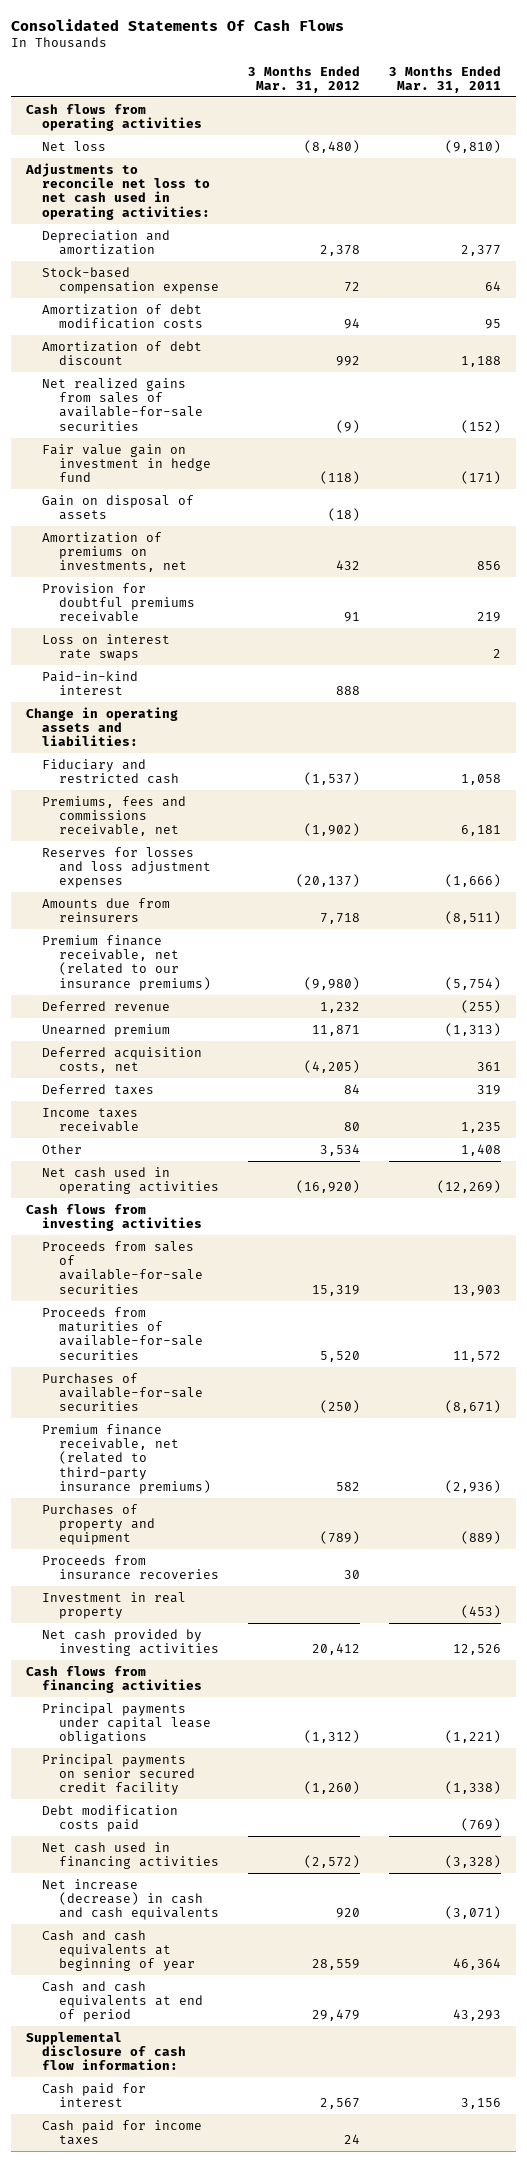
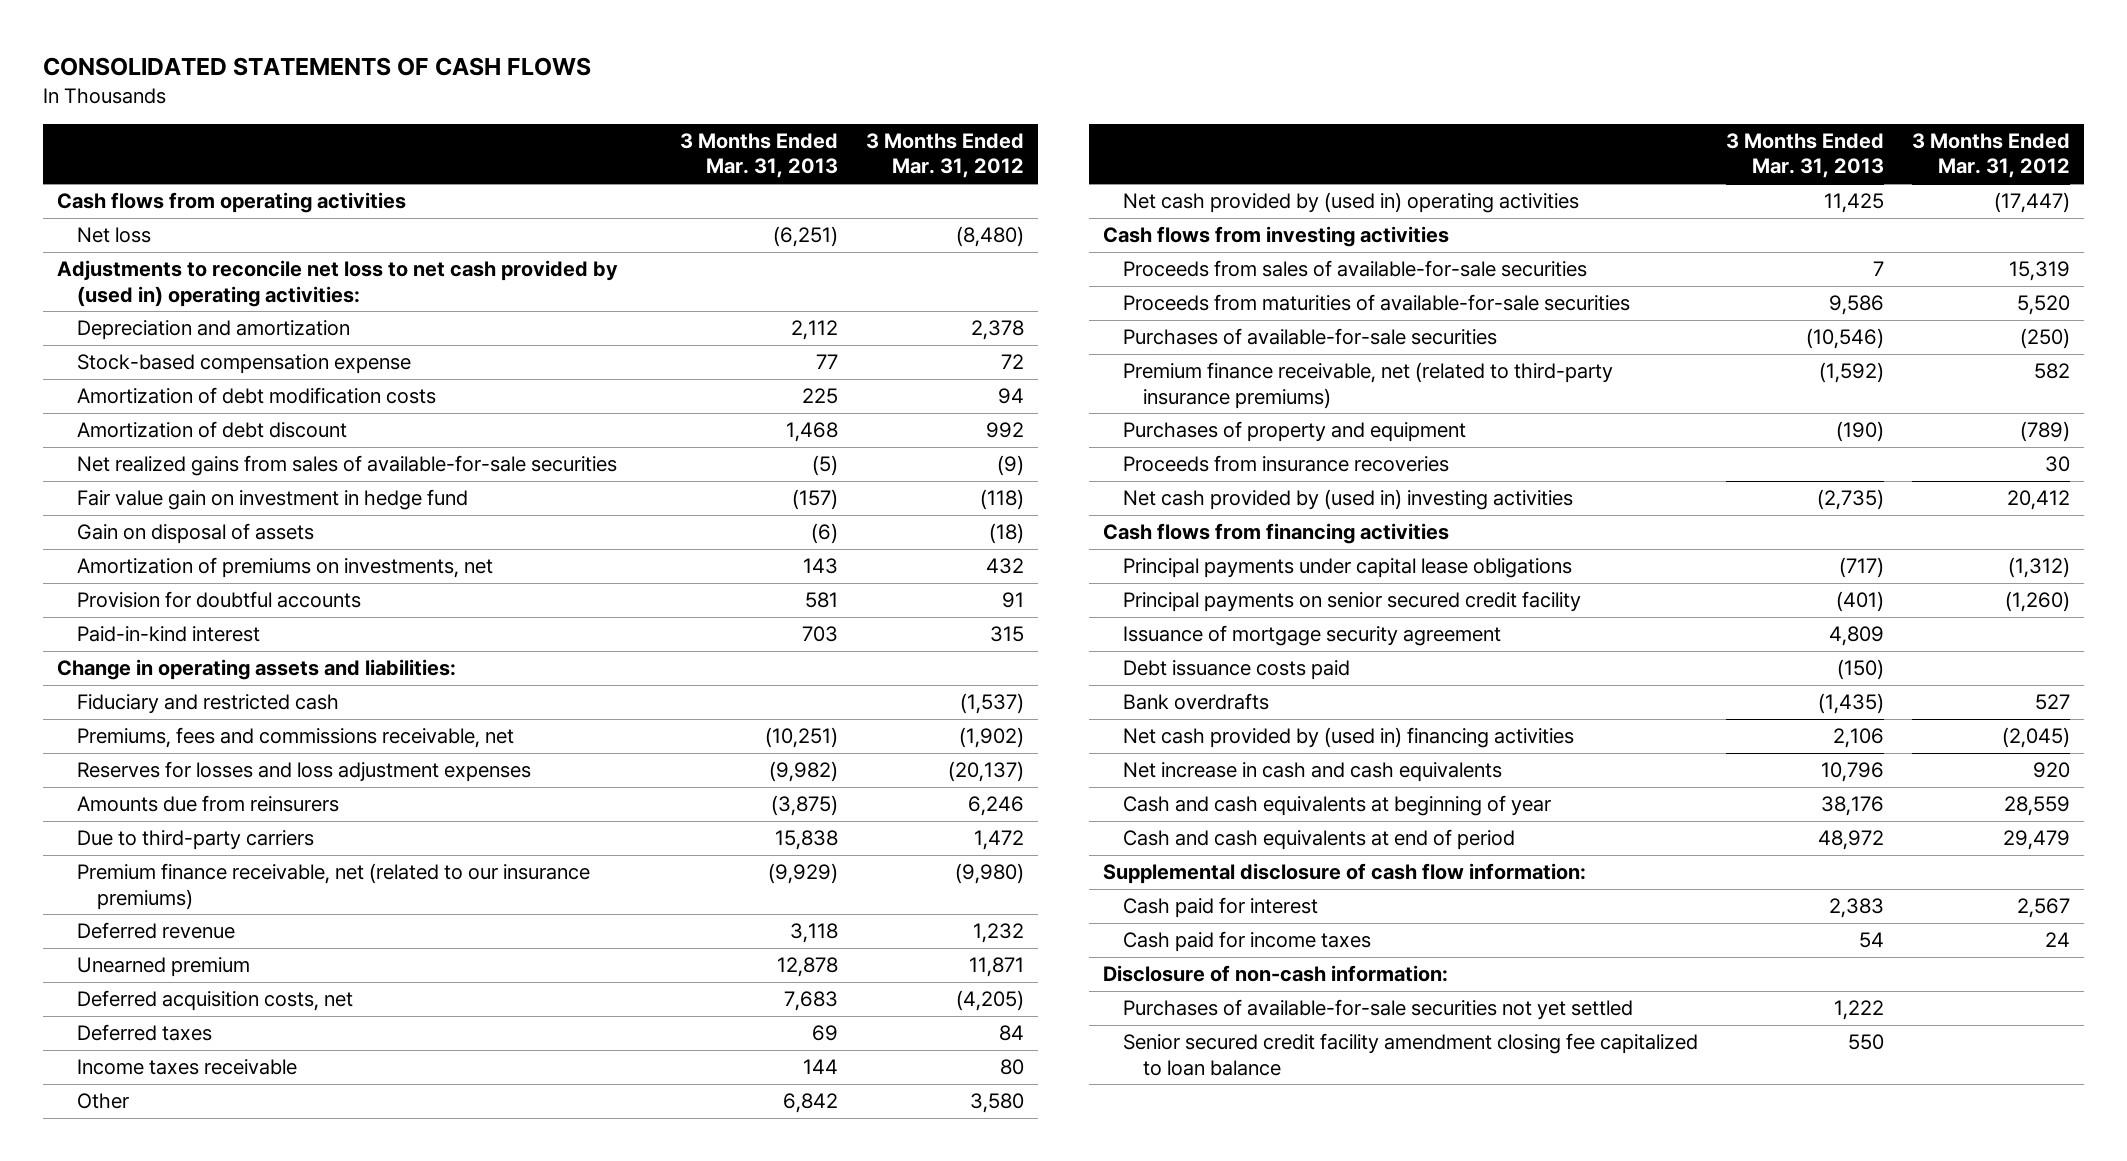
- Consolidated Statements Of Cash Flows
+ CONSOLIDATED STATEMENTS OF CASH FLOWS
- | 3 Months Ended Mar. 31, 2012 | 3 Months Ended Mar. 31, 2011
+ | 3 Months Ended Mar. 31, 2013 | 3 Months Ended Mar. 31, 2012
- Adjustments to reconcile net loss to net cash used in operating activities:
+ Adjustments to reconcile net loss to net cash provided by (used in) operating activities:
- Provision for doubtful premiums receivable | 91 | 219
- Loss on interest rate swaps | | 2
- Paid-in-kind interest | 888 |
+ Provision for doubtful accounts | 581 | 91
+ Paid-in-kind interest | 703 | 315
- Amounts due from reinsurers | 7,718 | (8,511)
+ Amounts due from reinsurers | (3,875) | 6,246
+ Due to third-party carriers | 15,838 | 1,472
- Other | 3,534 | 1,408
- Net cash used in operating activities | (16,920) | (12,269)
+ Other | 6,842 | 3,580
+ Net cash provided by (used in) operating activities | 11,425 | (17,447)
- Investment in real property | | (453)
- Net cash provided by investing activities | 20,412 | 12,526
+ Net cash provided by (used in) investing activities | (2,735) | 20,412
- Debt modification costs paid | | (769)
- Net cash used in financing activities | (2,572) | (3,328)
- Net increase (decrease) in cash and cash equivalents | 920 | (3,071)
+ Issuance of mortgage security agreement | 4,809 |
+ Debt issuance costs paid | (150) |
+ Bank overdrafts | (1,435) | 527
+ Net cash provided by (used in) financing activities | 2,106 | (2,045)
+ Net increase in cash and cash equivalents | 10,796 | 920
+ Disclosure of non-cash information:
+ Purchases of available-for-sale securities not yet settled | 1,222 |
+ Senior secured credit facility amendment closing fee capitalized to loan balance | 550 |

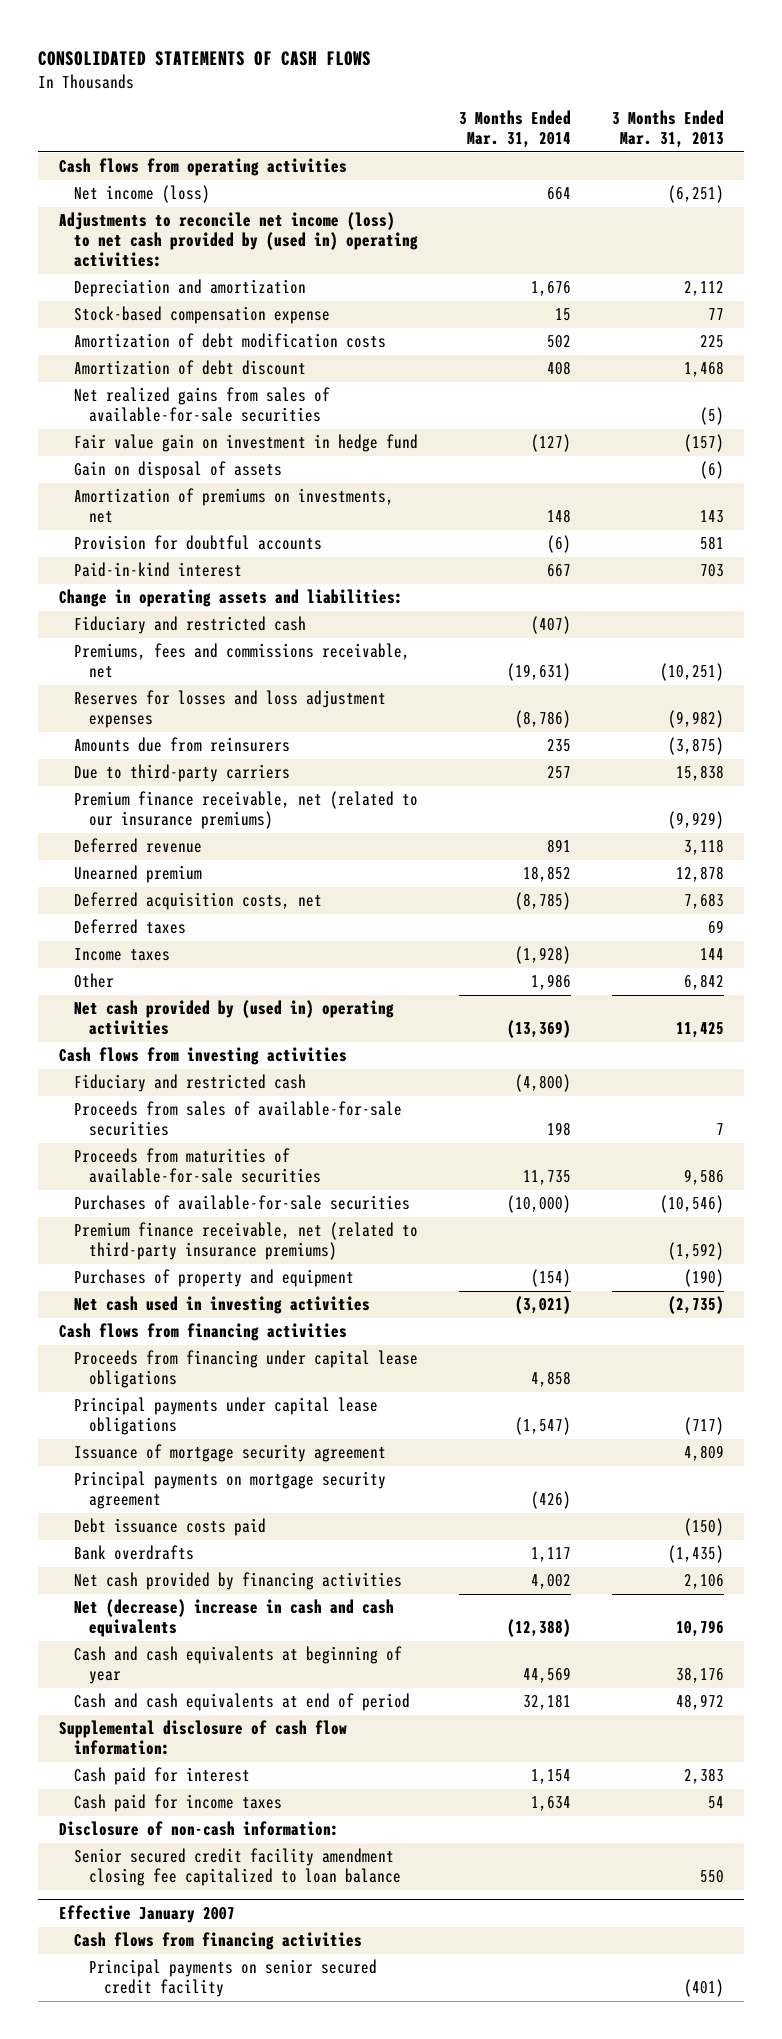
- | 3 Months Ended Mar. 31, 2013 | 3 Months Ended Mar. 31, 2012
+ | 3 Months Ended Mar. 31, 2014 | 3 Months Ended Mar. 31, 2013
- Net loss | (6,251) | (8,480)
- Adjustments to reconcile net loss to net cash provided by (used in) operating activities:
+ Net income (loss) | 664 | (6,251)
+ Adjustments to reconcile net income (loss) to net cash provided by (used in) operating activities:
- Income taxes receivable | 144 | 80
+ Income taxes | (1,928) | 144
+ Fiduciary and restricted cash | (4,800) |
- Proceeds from insurance recoveries | | 30
- Net cash provided by (used in) investing activities | (2,735) | 20,412
+ Net cash used in investing activities | (3,021) | (2,735)
+ Proceeds from financing under capital lease obligations | 4,858 |
- Principal payments on senior secured credit facility | (401) | (1,260)
+ Principal payments on mortgage security agreement | (426) |
- Net cash provided by (used in) financing activities | 2,106 | (2,045)
- Net increase in cash and cash equivalents | 10,796 | 920
+ Net cash provided by financing activities | 4,002 | 2,106
+ Net (decrease) increase in cash and cash equivalents | (12,388) | 10,796
- Purchases of available-for-sale securities not yet settled | 1,222 |
+ Effective January 2007
+ Cash flows from financing activities
+ Principal payments on senior secured credit facility | | (401)

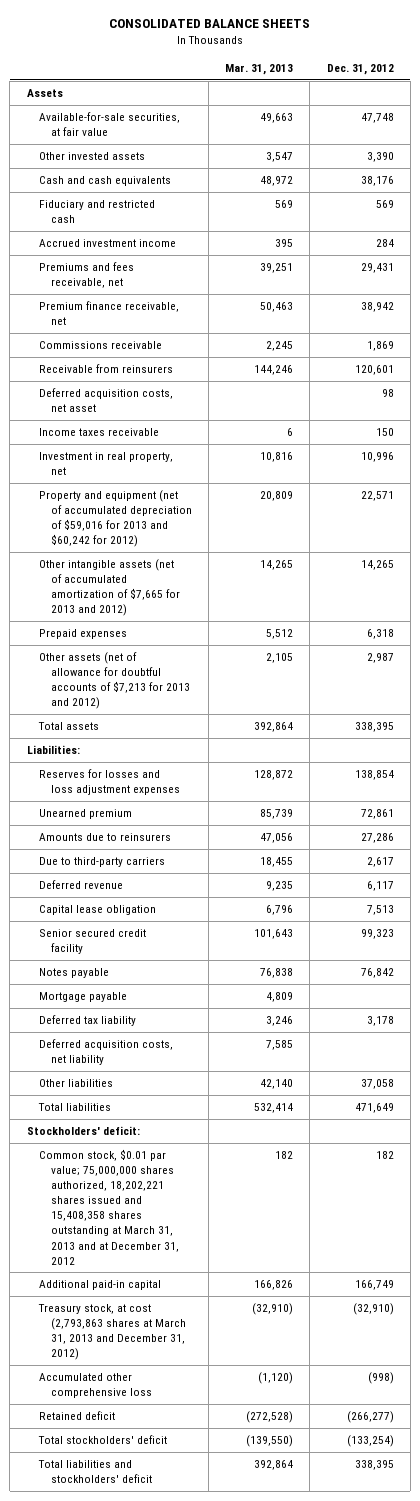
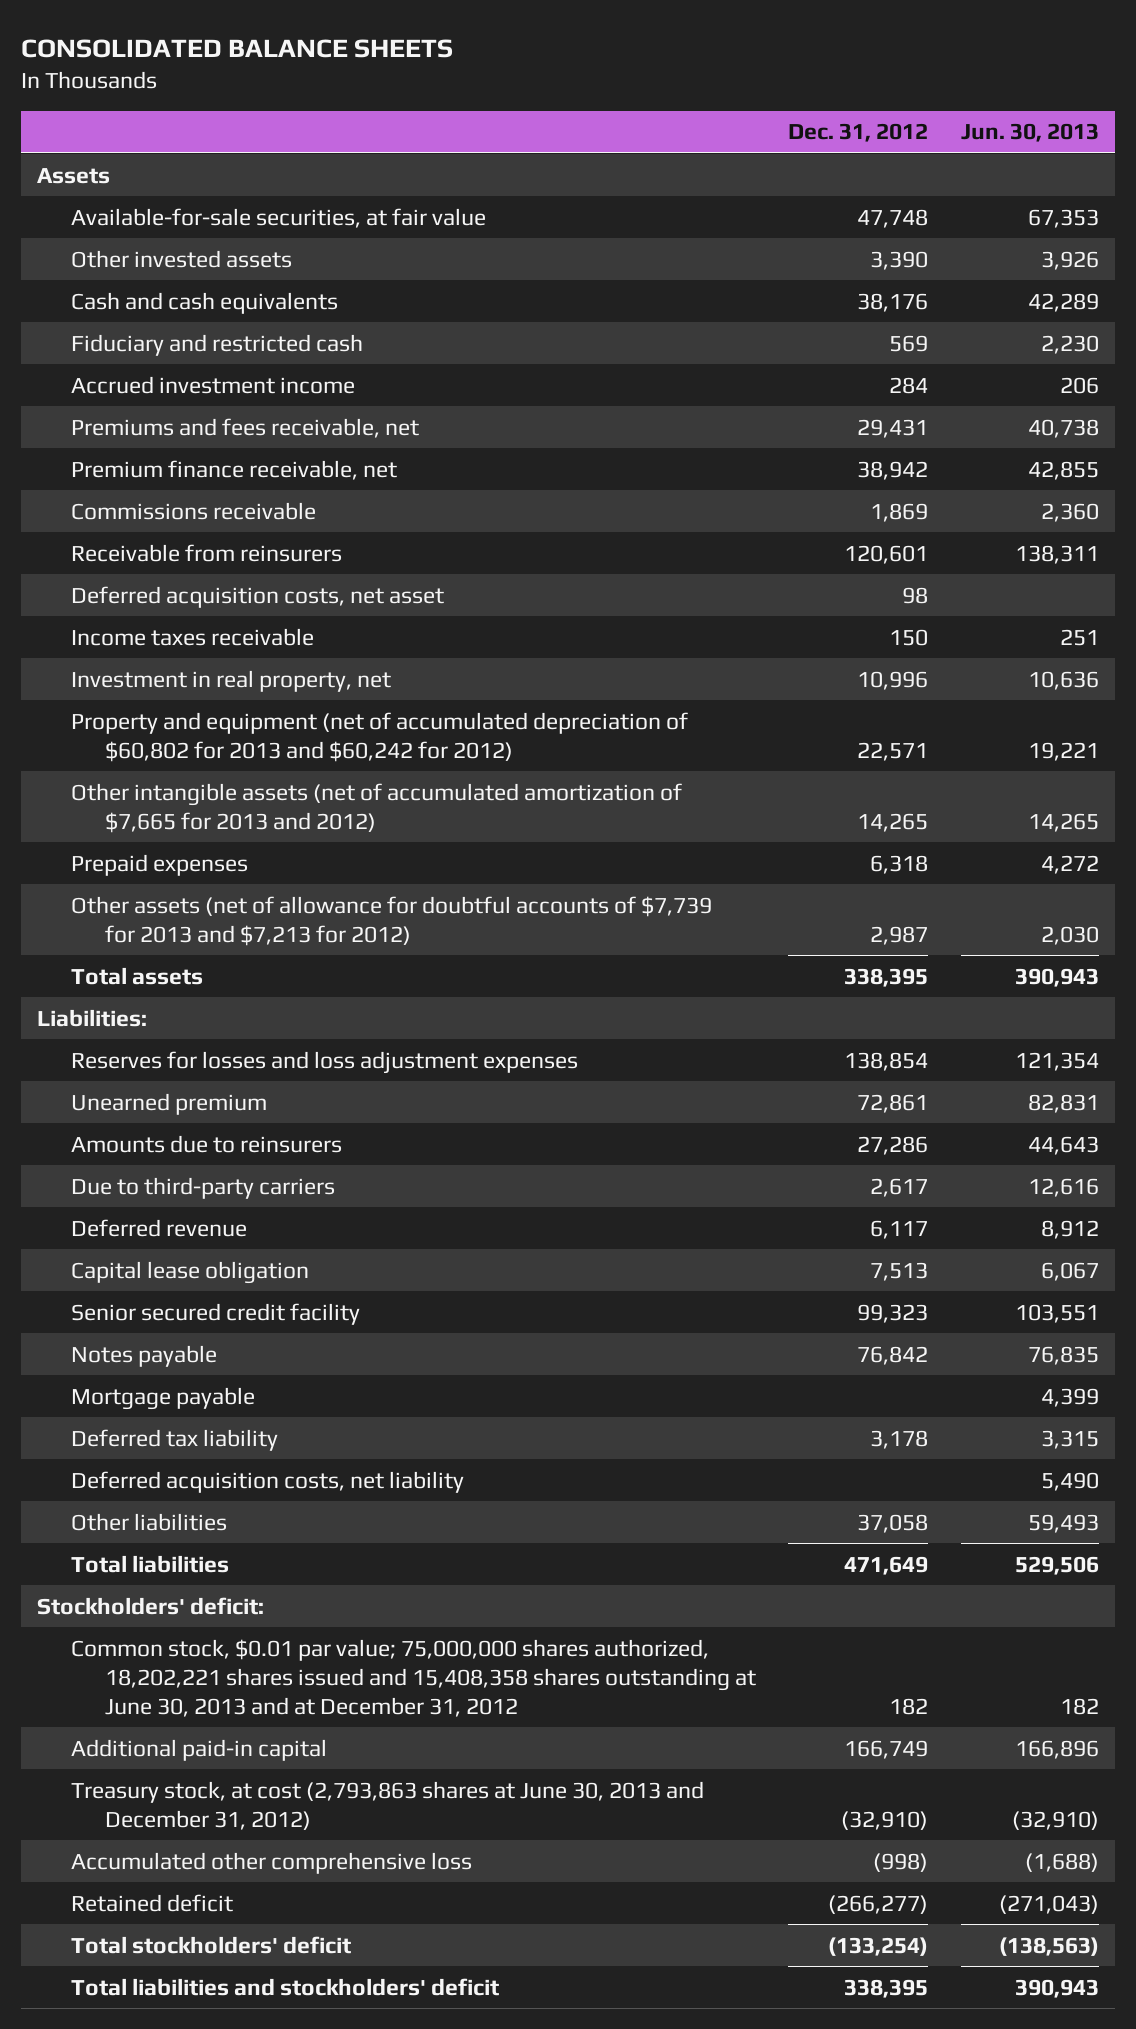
- | Mar. 31, 2013 | Dec. 31, 2012
+ | Dec. 31, 2012 | Jun. 30, 2013
- Property and equipment (net of accumulated depreciation of $59,016 for 2013 and $60,242 for 2012) | 20,809 | 22,571
+ Property and equipment (net of accumulated depreciation of $60,802 for 2013 and $60,242 for 2012) | 22,571 | 19,221
- Other assets (net of allowance for doubtful accounts of $7,213 for 2013 and 2012) | 2,105 | 2,987
+ Other assets (net of allowance for doubtful accounts of $7,739 for 2013 and $7,213 for 2012) | 2,987 | 2,030
- Common stock, $0.01 par value; 75,000,000 shares authorized, 18,202,221 shares issued and 15,408,358 shares outstanding at March 31, 2013 and at December 31, 2012 | 182 | 182
+ Common stock, $0.01 par value; 75,000,000 shares authorized, 18,202,221 shares issued and 15,408,358 shares outstanding at June 30, 2013 and at December 31, 2012 | 182 | 182
- Treasury stock, at cost (2,793,863 shares at March 31, 2013 and December 31, 2012) | (32,910) | (32,910)
+ Treasury stock, at cost (2,793,863 shares at June 30, 2013 and December 31, 2012) | (32,910) | (32,910)

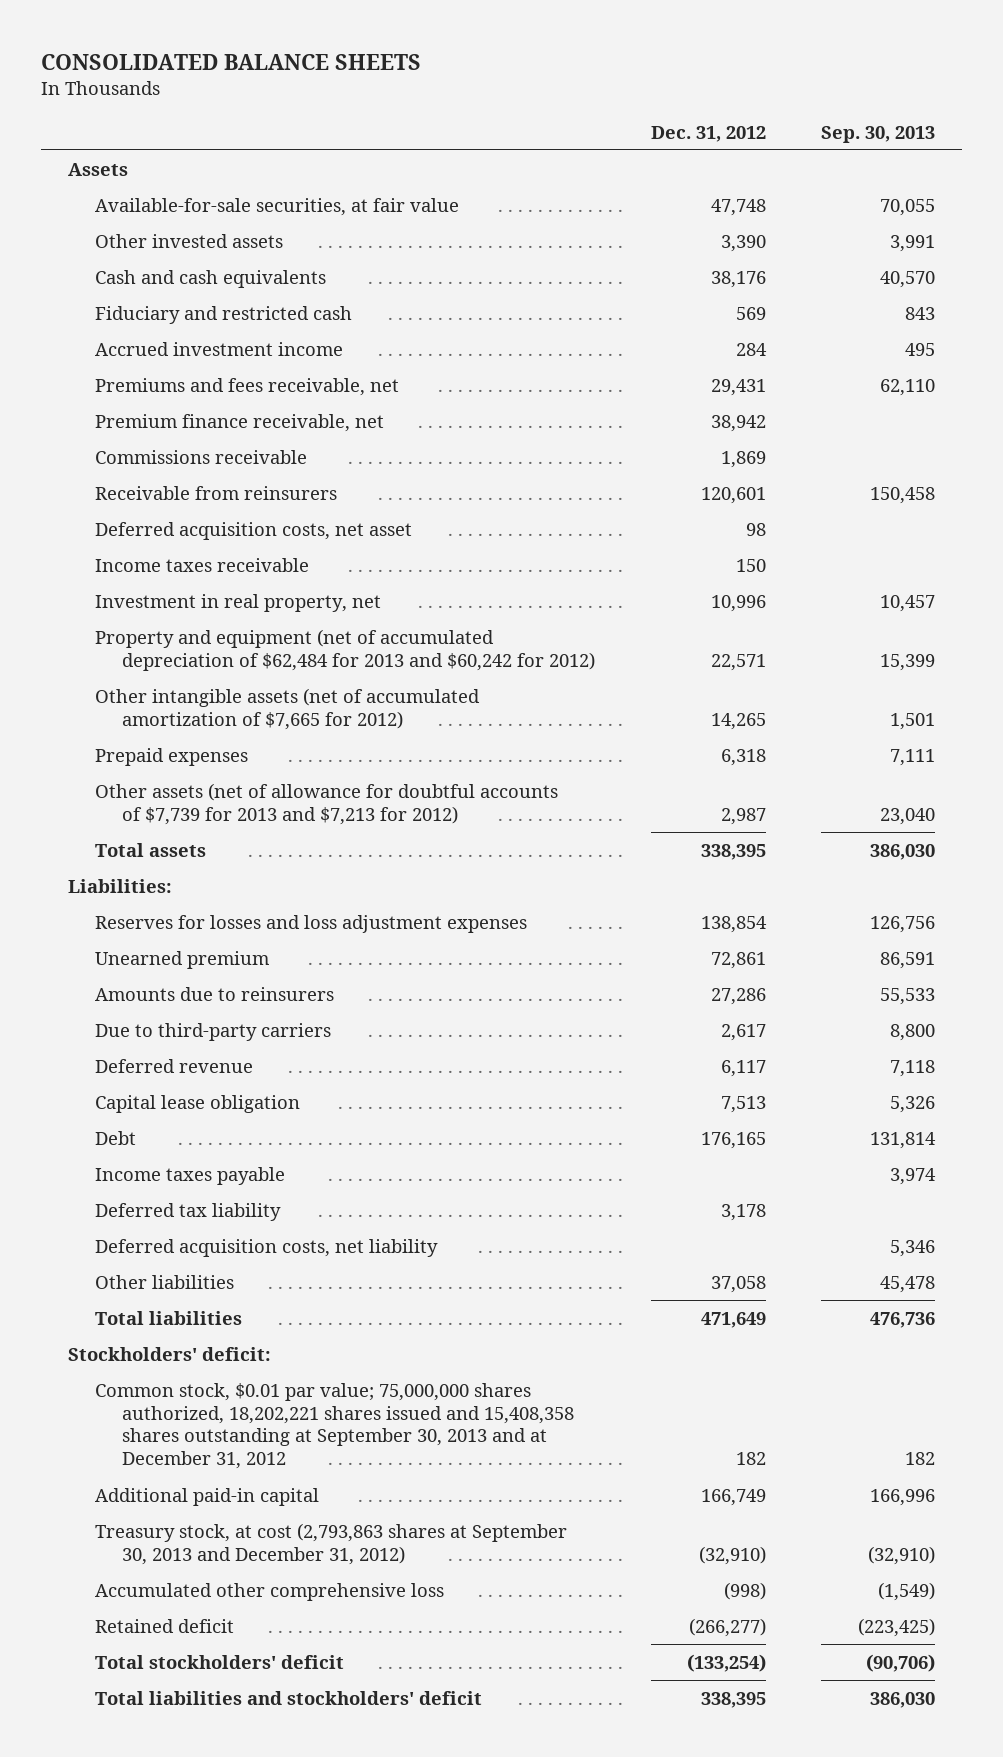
- | Dec. 31, 2012 | Jun. 30, 2013
+ | Dec. 31, 2012 | Sep. 30, 2013
- Property and equipment (net of accumulated depreciation of $60,802 for 2013 and $60,242 for 2012) | 22,571 | 19,221
- Other intangible assets (net of accumulated amortization of $7,665 for 2013 and 2012) | 14,265 | 14,265
+ Property and equipment (net of accumulated depreciation of $62,484 for 2013 and $60,242 for 2012) | 22,571 | 15,399
+ Other intangible assets (net of accumulated amortization of $7,665 for 2012) | 14,265 | 1,501
- Senior secured credit facility | 99,323 | 103,551
- Notes payable | 76,842 | 76,835
- Mortgage payable | | 4,399
+ Debt | 176,165 | 131,814
+ Income taxes payable | | 3,974
- Common stock, $0.01 par value; 75,000,000 shares authorized, 18,202,221 shares issued and 15,408,358 shares outstanding at June 30, 2013 and at December 31, 2012 | 182 | 182
+ Common stock, $0.01 par value; 75,000,000 shares authorized, 18,202,221 shares issued and 15,408,358 shares outstanding at September 30, 2013 and at December 31, 2012 | 182 | 182
- Treasury stock, at cost (2,793,863 shares at June 30, 2013 and December 31, 2012) | (32,910) | (32,910)
+ Treasury stock, at cost (2,793,863 shares at September 30, 2013 and December 31, 2012) | (32,910) | (32,910)

